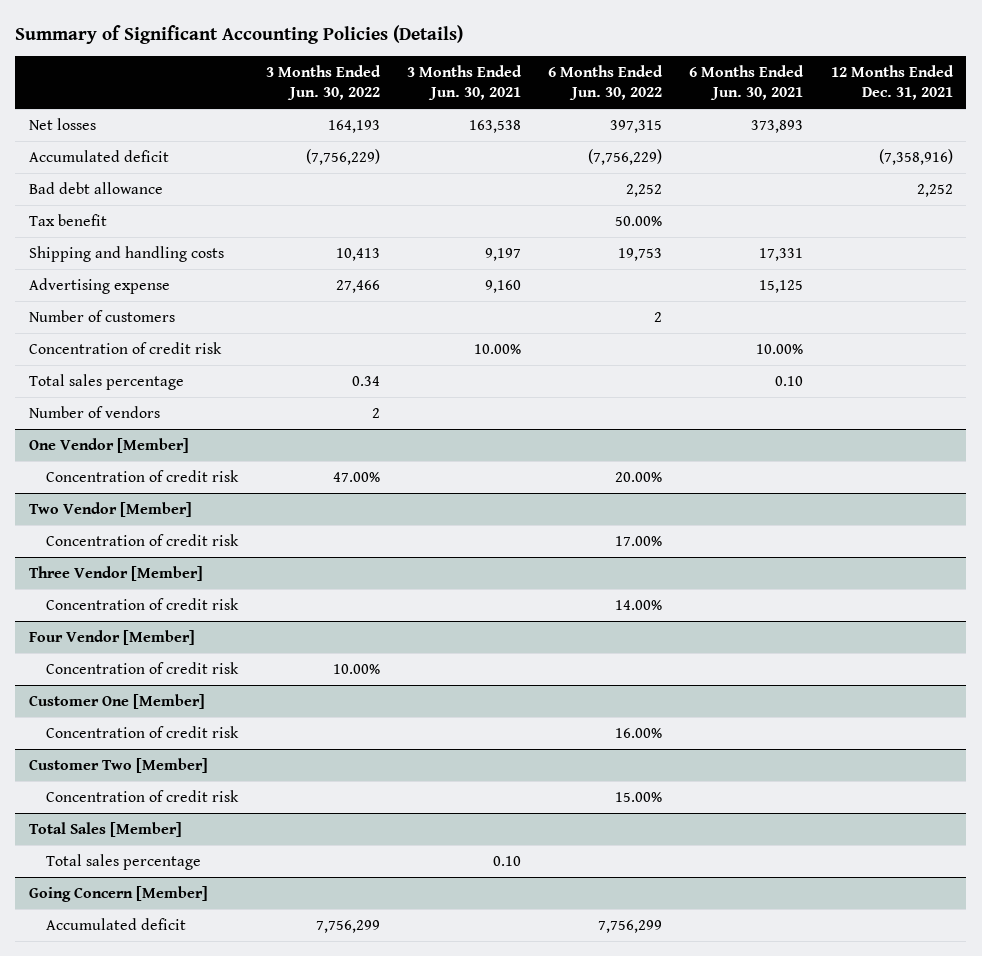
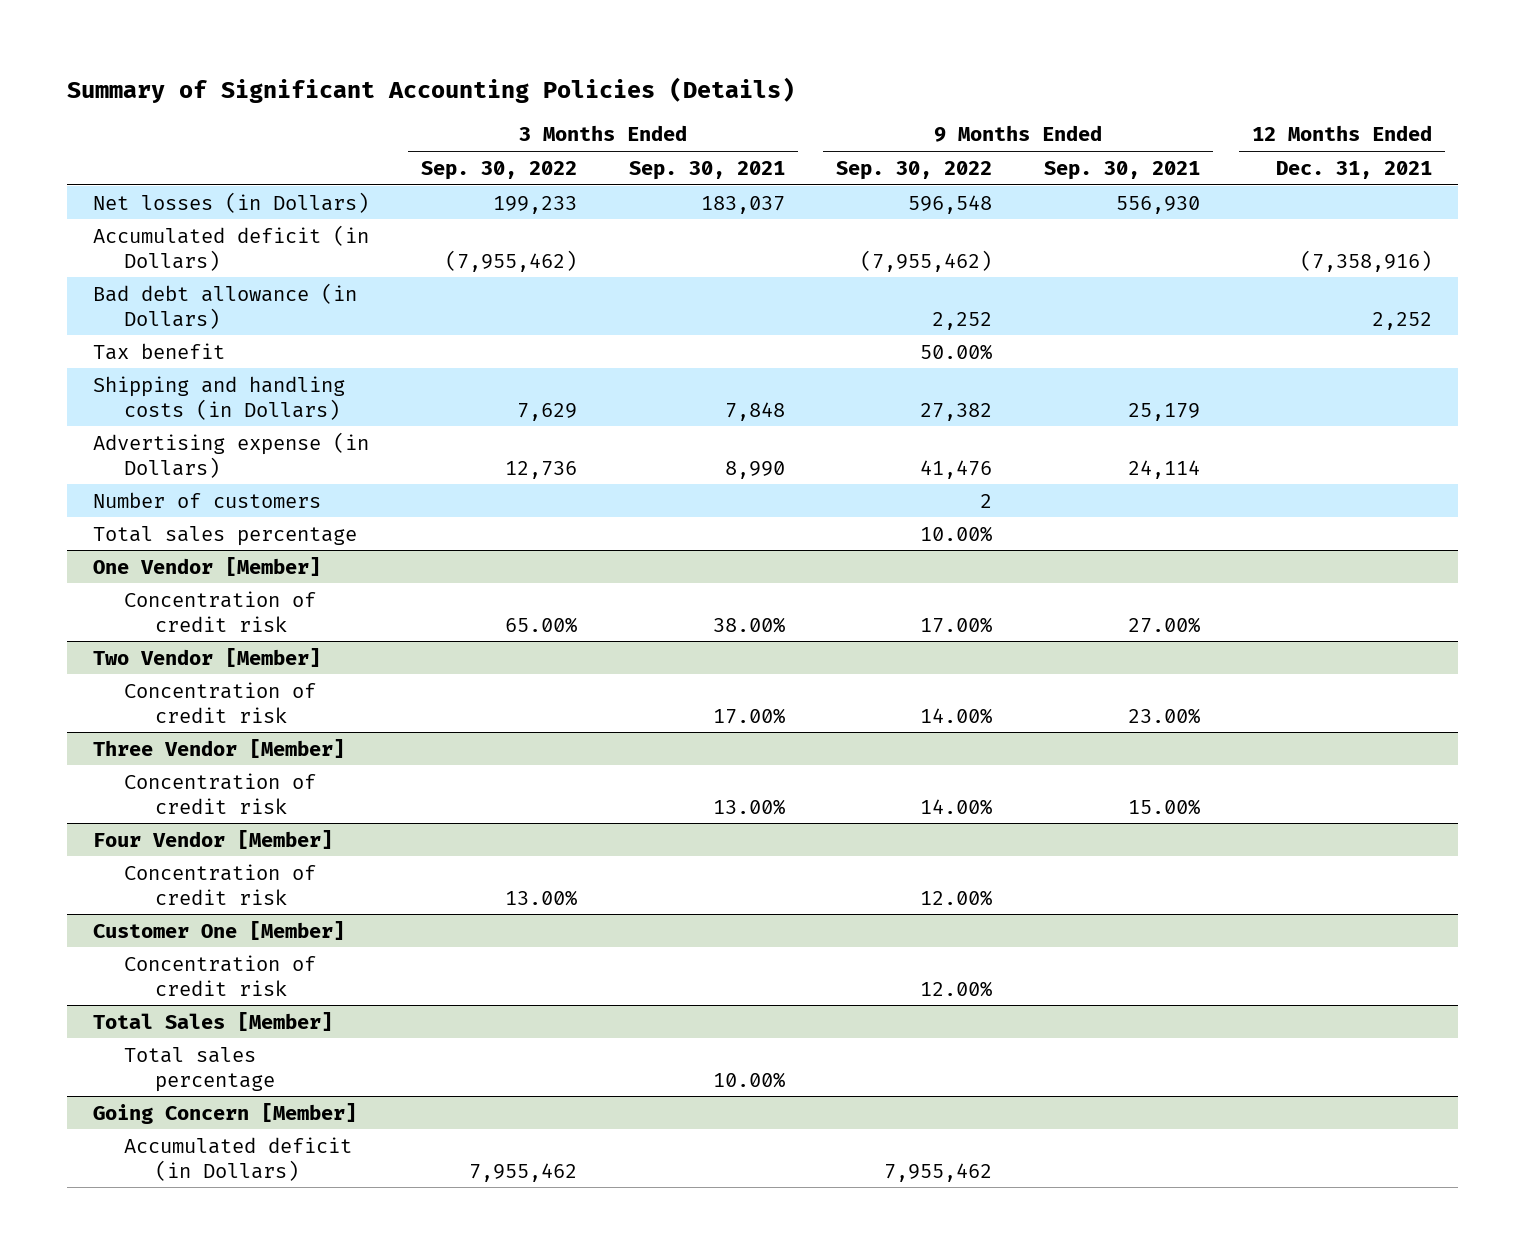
- | 3 Months Ended Jun. 30, 2022 | 3 Months Ended Jun. 30, 2021 | 6 Months Ended Jun. 30, 2022 | 6 Months Ended Jun. 30, 2021 | 12 Months Ended Dec. 31, 2021
+ | 3 Months Ended Sep. 30, 2022 | 3 Months Ended Sep. 30, 2021 | 9 Months Ended Sep. 30, 2022 | 9 Months Ended Sep. 30, 2021 | 12 Months Ended Dec. 31, 2021
- Net losses | 164,193 | 163,538 | 397,315 | 373,893 |
- Accumulated deficit | (7,756,229) | | (7,756,229) | | (7,358,916)
- Bad debt allowance | | | 2,252 | | 2,252
+ Net losses (in Dollars) | 199,233 | 183,037 | 596,548 | 556,930 |
+ Accumulated deficit (in Dollars) | (7,955,462) | | (7,955,462) | | (7,358,916)
+ Bad debt allowance (in Dollars) | | | 2,252 | | 2,252
- Shipping and handling costs | 10,413 | 9,197 | 19,753 | 17,331 |
- Advertising expense | 27,466 | 9,160 | | 15,125 |
+ Shipping and handling costs (in Dollars) | 7,629 | 7,848 | 27,382 | 25,179 |
+ Advertising expense (in Dollars) | 12,736 | 8,990 | 41,476 | 24,114 |
- Concentration of credit risk | | 10.00% | | 10.00% |
- Number of vendors | 2 | | | |
- Customer Two [Member]
- Concentration of credit risk | | | 15.00% | |
@ Going Concern [Member]
- Accumulated deficit | 7,756,299 | | 7,756,299 | |
+ Accumulated deficit (in Dollars) | 7,955,462 | | 7,955,462 | |

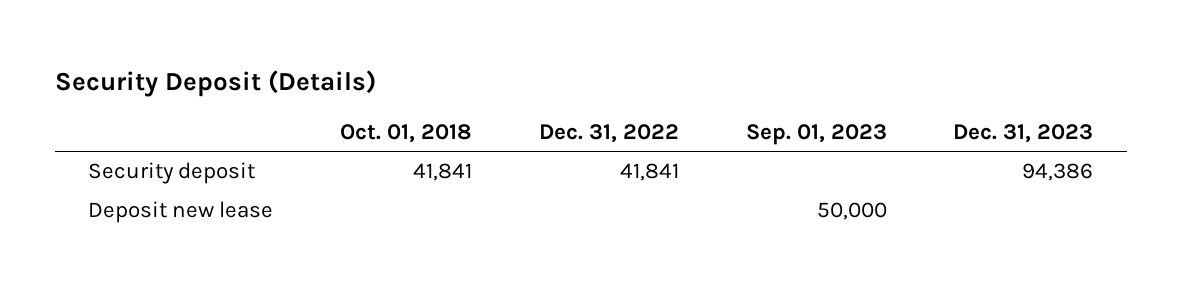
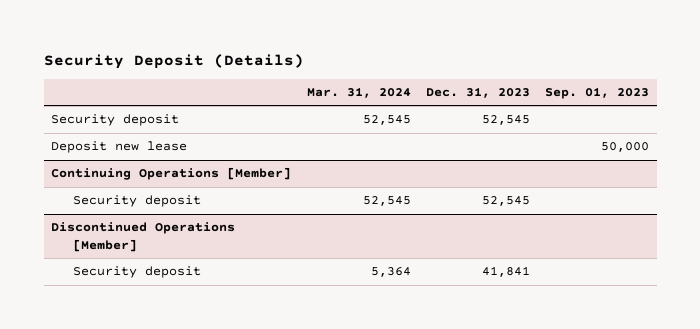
- | Oct. 01, 2018 | Dec. 31, 2022 | Sep. 01, 2023 | Dec. 31, 2023
+ | Mar. 31, 2024 | Dec. 31, 2023 | Sep. 01, 2023
- Security deposit | 41,841 | 41,841 | | 94,386
+ Security deposit | 52,545 | 52,545 |
+ Continuing Operations [Member]
+ Security deposit | 52,545 | 52,545 |
+ Discontinued Operations [Member]
+ Security deposit | 5,364 | 41,841 |

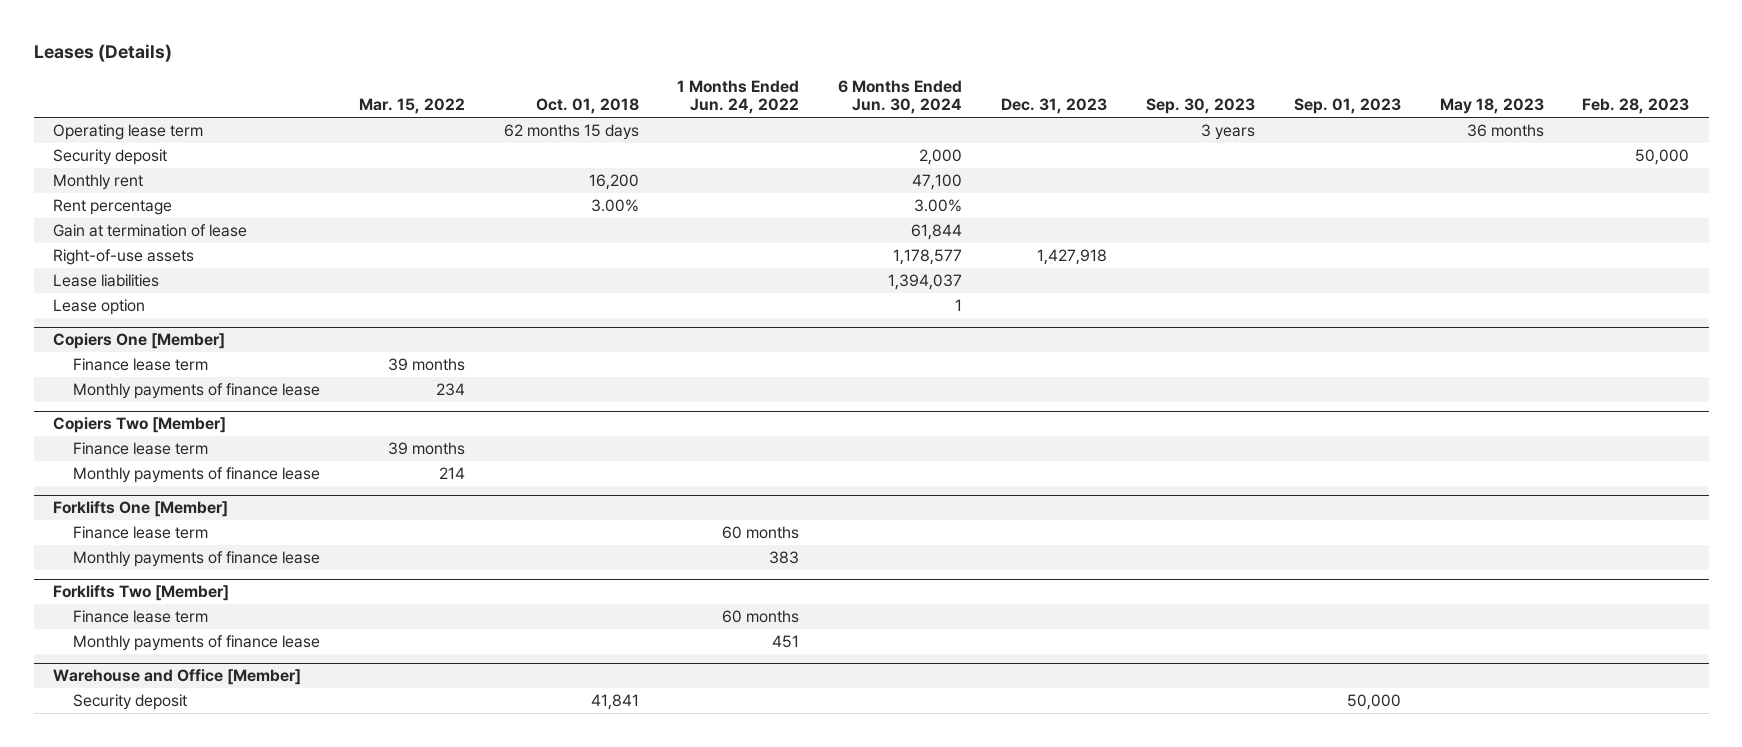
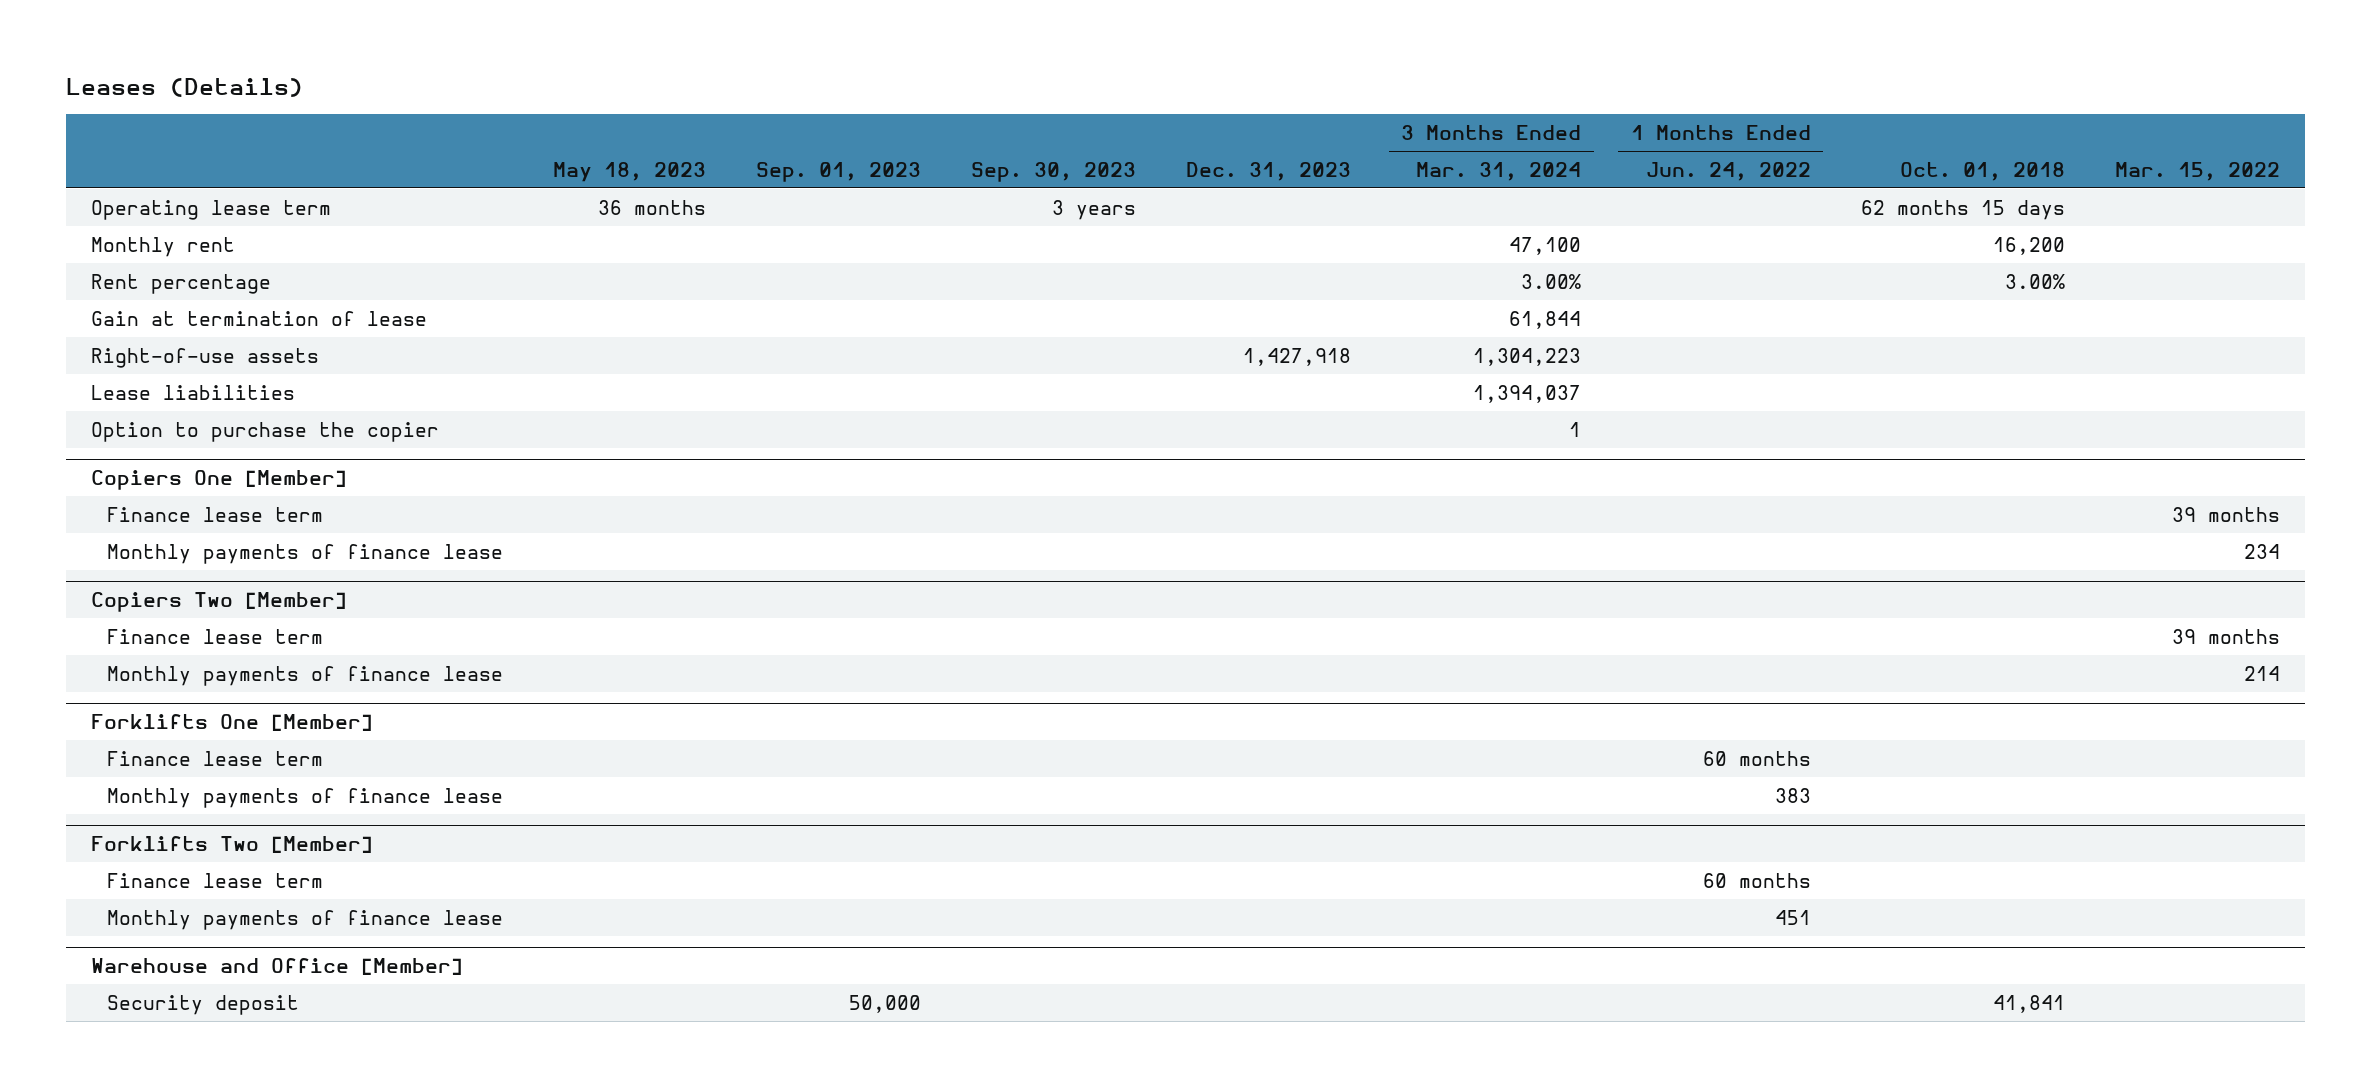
- | Mar. 15, 2022 | Oct. 01, 2018 | 1 Months Ended Jun. 24, 2022 | 6 Months Ended Jun. 30, 2024 | Dec. 31, 2023 | Sep. 30, 2023 | Sep. 01, 2023 | May 18, 2023 | Feb. 28, 2023
+ | May 18, 2023 | Sep. 01, 2023 | Sep. 30, 2023 | Dec. 31, 2023 | 3 Months Ended Mar. 31, 2024 | 1 Months Ended Jun. 24, 2022 | Oct. 01, 2018 | Mar. 15, 2022
- Security deposit | | | | 2,000 | | | | | 50,000
- Lease option | | | | 1 | | | | |
+ Option to purchase the copier | | | | | 1 | | |

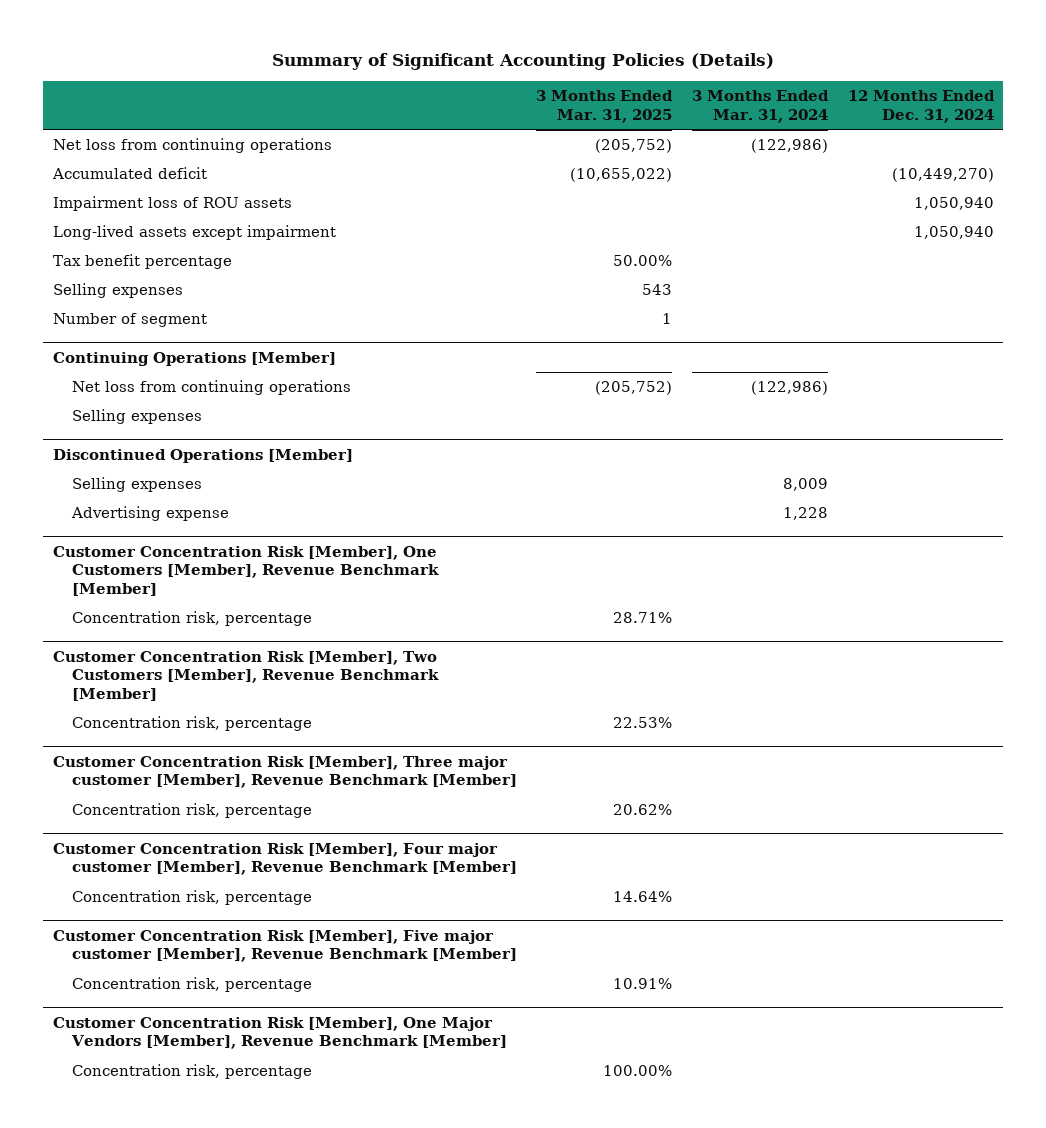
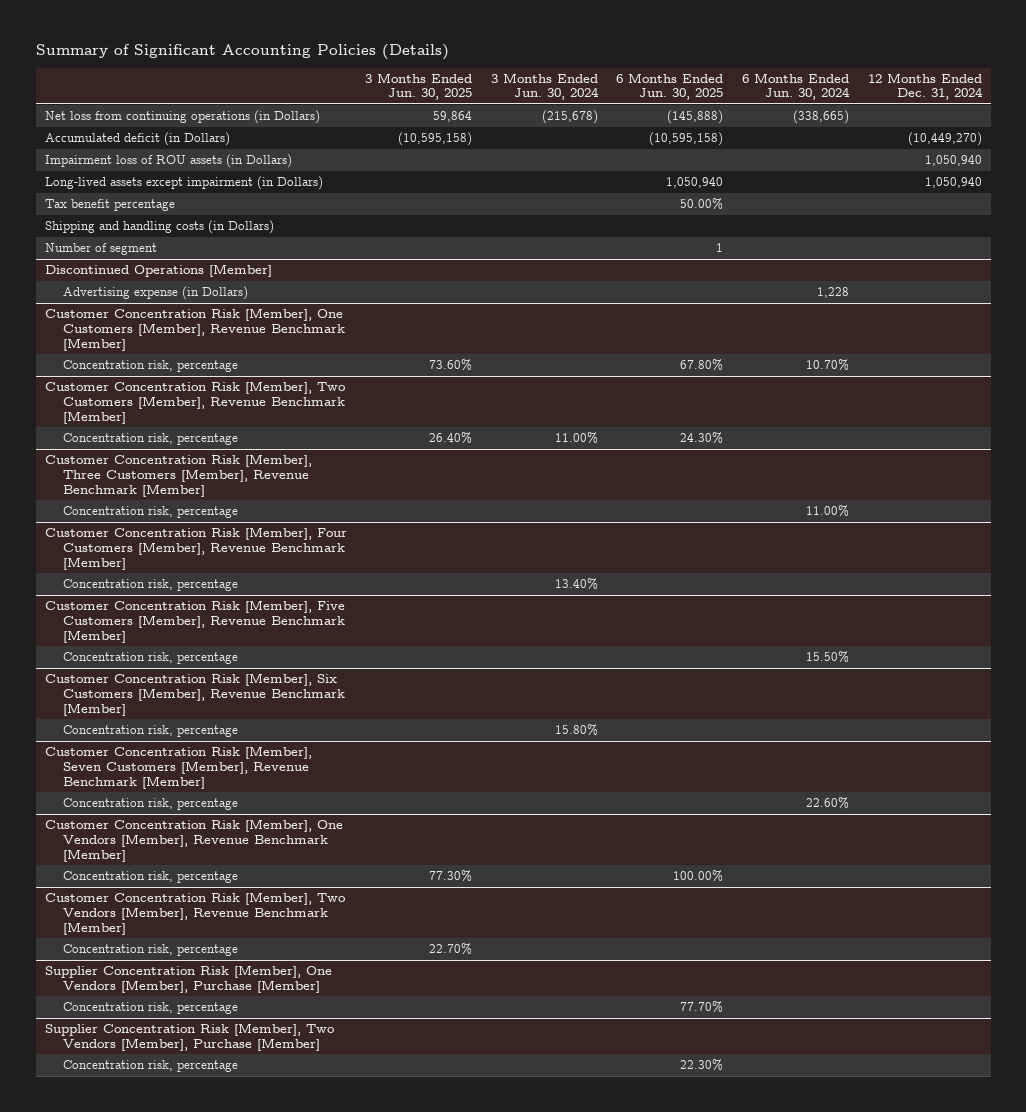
- | 3 Months Ended Mar. 31, 2025 | 3 Months Ended Mar. 31, 2024 | 12 Months Ended Dec. 31, 2024
+ | 3 Months Ended Jun. 30, 2025 | 3 Months Ended Jun. 30, 2024 | 6 Months Ended Jun. 30, 2025 | 6 Months Ended Jun. 30, 2024 | 12 Months Ended Dec. 31, 2024
- Net loss from continuing operations | (205,752) | (122,986) |
- Accumulated deficit | (10,655,022) | | (10,449,270)
- Impairment loss of ROU assets | | | 1,050,940
- Long-lived assets except impairment | | | 1,050,940
+ Net loss from continuing operations (in Dollars) | 59,864 | (215,678) | (145,888) | (338,665) |
+ Accumulated deficit (in Dollars) | (10,595,158) | | (10,595,158) | | (10,449,270)
+ Impairment loss of ROU assets (in Dollars) | | | | | 1,050,940
+ Long-lived assets except impairment (in Dollars) | | | 1,050,940 | | 1,050,940
- Selling expenses | 543 | |
+ Shipping and handling costs (in Dollars)
- Continuing Operations [Member]
- Net loss from continuing operations | (205,752) | (122,986) |
- Selling expenses
@ Discontinued Operations [Member]
- Selling expenses | | 8,009 |
- Advertising expense | | 1,228 |
+ Advertising expense (in Dollars) | | | | 1,228 |
- Customer Concentration Risk [Member], Three major customer [Member], Revenue Benchmark [Member]
+ Customer Concentration Risk [Member], Three Customers [Member], Revenue Benchmark [Member]
- Customer Concentration Risk [Member], Four major customer [Member], Revenue Benchmark [Member]
+ Customer Concentration Risk [Member], Four Customers [Member], Revenue Benchmark [Member]
- Customer Concentration Risk [Member], Five major customer [Member], Revenue Benchmark [Member]
+ Customer Concentration Risk [Member], Five Customers [Member], Revenue Benchmark [Member]
- Customer Concentration Risk [Member], One Major Vendors [Member], Revenue Benchmark [Member]
+ Customer Concentration Risk [Member], Six Customers [Member], Revenue Benchmark [Member]
+ Concentration risk, percentage | | 15.80% | | |
+ Customer Concentration Risk [Member], Seven Customers [Member], Revenue Benchmark [Member]
+ Concentration risk, percentage | | | | 22.60% |
+ Customer Concentration Risk [Member], One Vendors [Member], Revenue Benchmark [Member]
+ Customer Concentration Risk [Member], Two Vendors [Member], Revenue Benchmark [Member]
+ Concentration risk, percentage | 22.70% | | | |
+ Supplier Concentration Risk [Member], One Vendors [Member], Purchase [Member]
+ Concentration risk, percentage | | | 77.70% | |
+ Supplier Concentration Risk [Member], Two Vendors [Member], Purchase [Member]
+ Concentration risk, percentage | | | 22.30% | |

